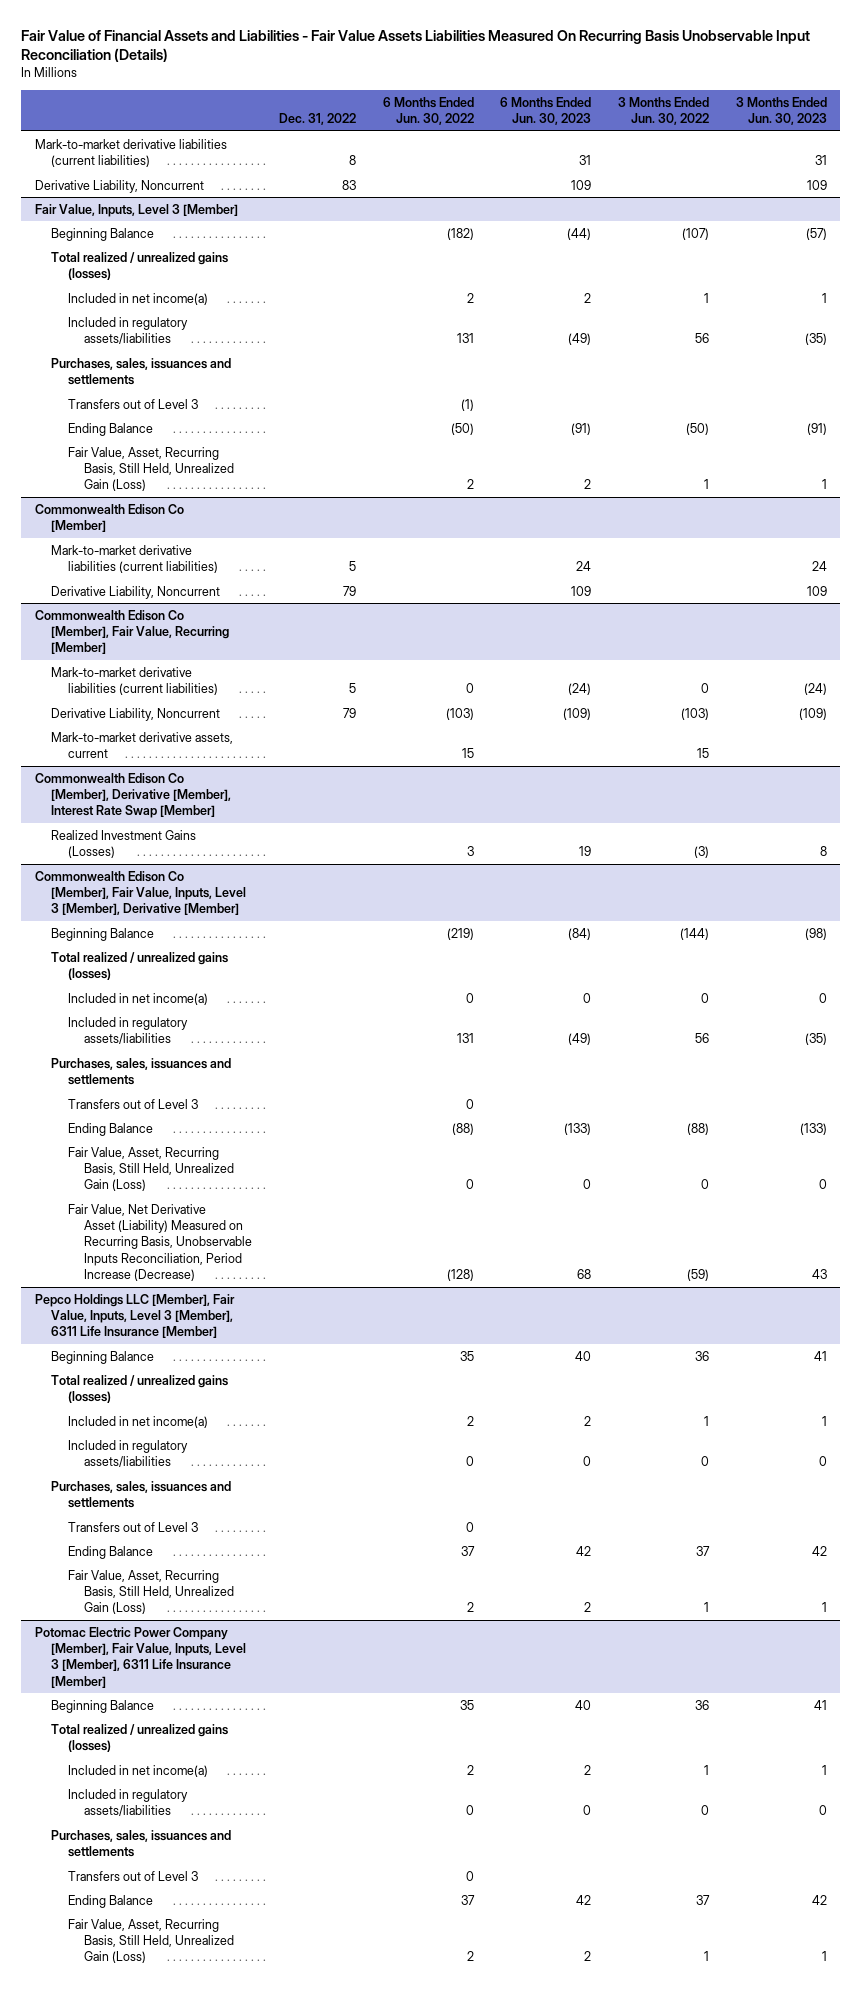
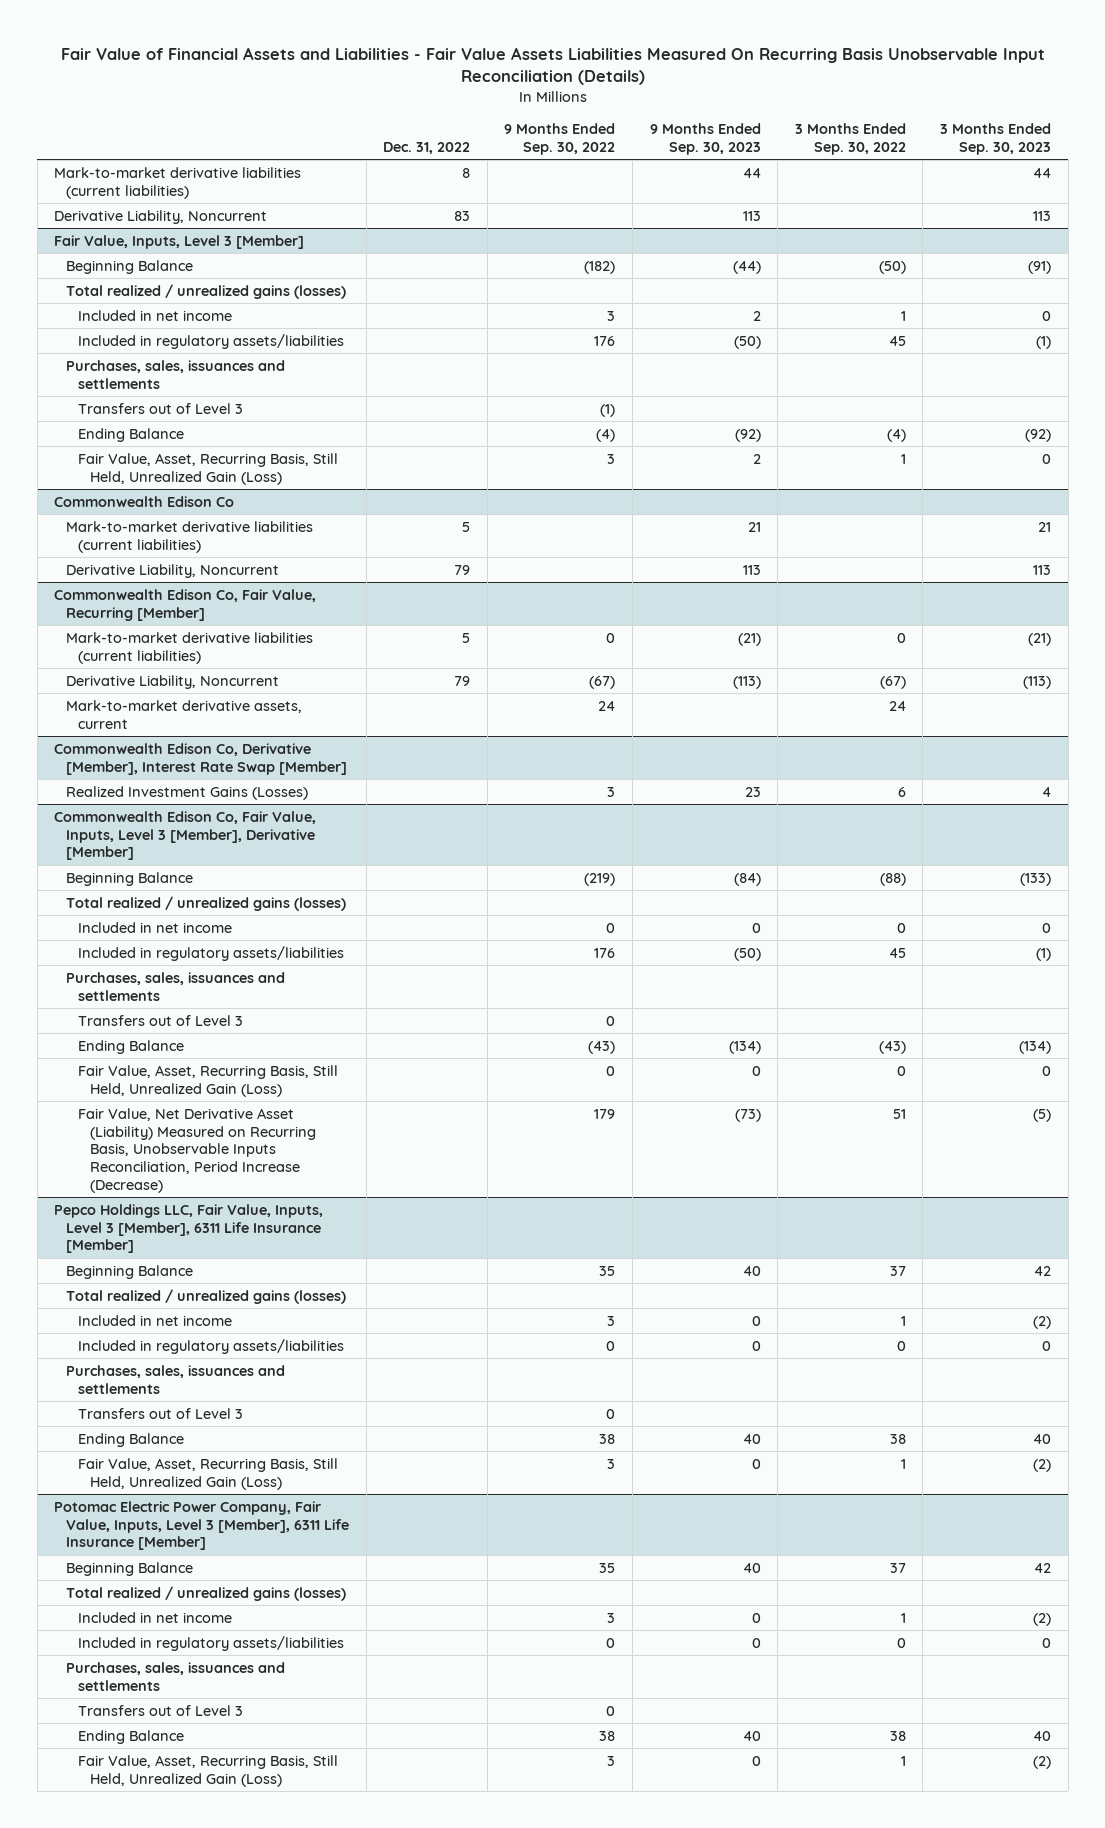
- | Dec. 31, 2022 | 6 Months Ended Jun. 30, 2022 | 6 Months Ended Jun. 30, 2023 | 3 Months Ended Jun. 30, 2022 | 3 Months Ended Jun. 30, 2023
+ | Dec. 31, 2022 | 9 Months Ended Sep. 30, 2022 | 9 Months Ended Sep. 30, 2023 | 3 Months Ended Sep. 30, 2022 | 3 Months Ended Sep. 30, 2023
@ Fair Value, Inputs, Level 3 [Member]
- Included in net income(a) | | 2 | 2 | 1 | 1
+ Included in net income | | 3 | 2 | 1 | 0
- Commonwealth Edison Co [Member]
+ Commonwealth Edison Co
- Commonwealth Edison Co [Member], Fair Value, Recurring [Member]
+ Commonwealth Edison Co, Fair Value, Recurring [Member]
- Commonwealth Edison Co [Member], Derivative [Member], Interest Rate Swap [Member]
+ Commonwealth Edison Co, Derivative [Member], Interest Rate Swap [Member]
- Commonwealth Edison Co [Member], Fair Value, Inputs, Level 3 [Member], Derivative [Member]
+ Commonwealth Edison Co, Fair Value, Inputs, Level 3 [Member], Derivative [Member]
- Included in net income(a) | | 0 | 0 | 0 | 0
+ Included in net income | | 0 | 0 | 0 | 0
- Pepco Holdings LLC [Member], Fair Value, Inputs, Level 3 [Member], 6311 Life Insurance [Member]
+ Pepco Holdings LLC, Fair Value, Inputs, Level 3 [Member], 6311 Life Insurance [Member]
- Included in net income(a) | | 2 | 2 | 1 | 1
+ Included in net income | | 3 | 0 | 1 | (2)
- Potomac Electric Power Company [Member], Fair Value, Inputs, Level 3 [Member], 6311 Life Insurance [Member]
+ Potomac Electric Power Company, Fair Value, Inputs, Level 3 [Member], 6311 Life Insurance [Member]
- Included in net income(a) | | 2 | 2 | 1 | 1
+ Included in net income | | 3 | 0 | 1 | (2)

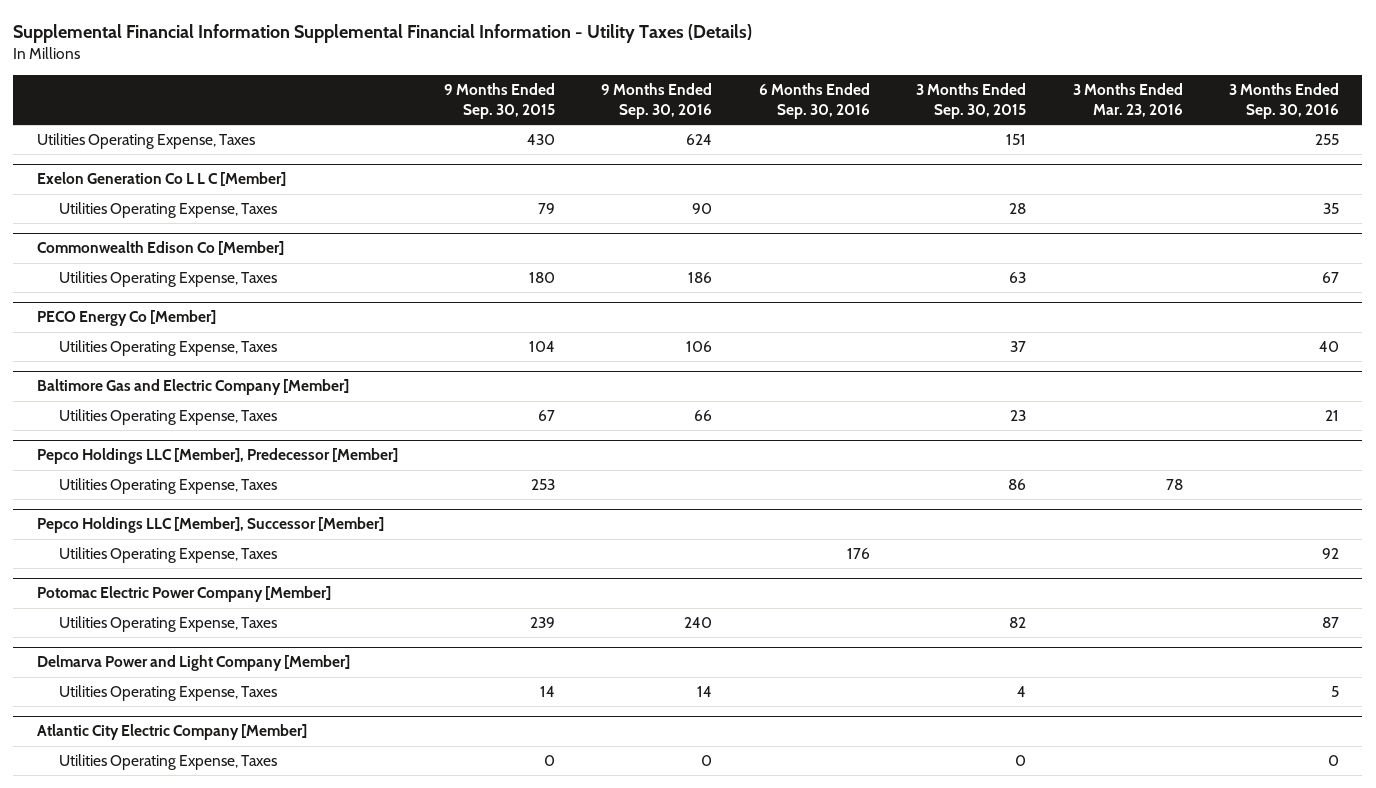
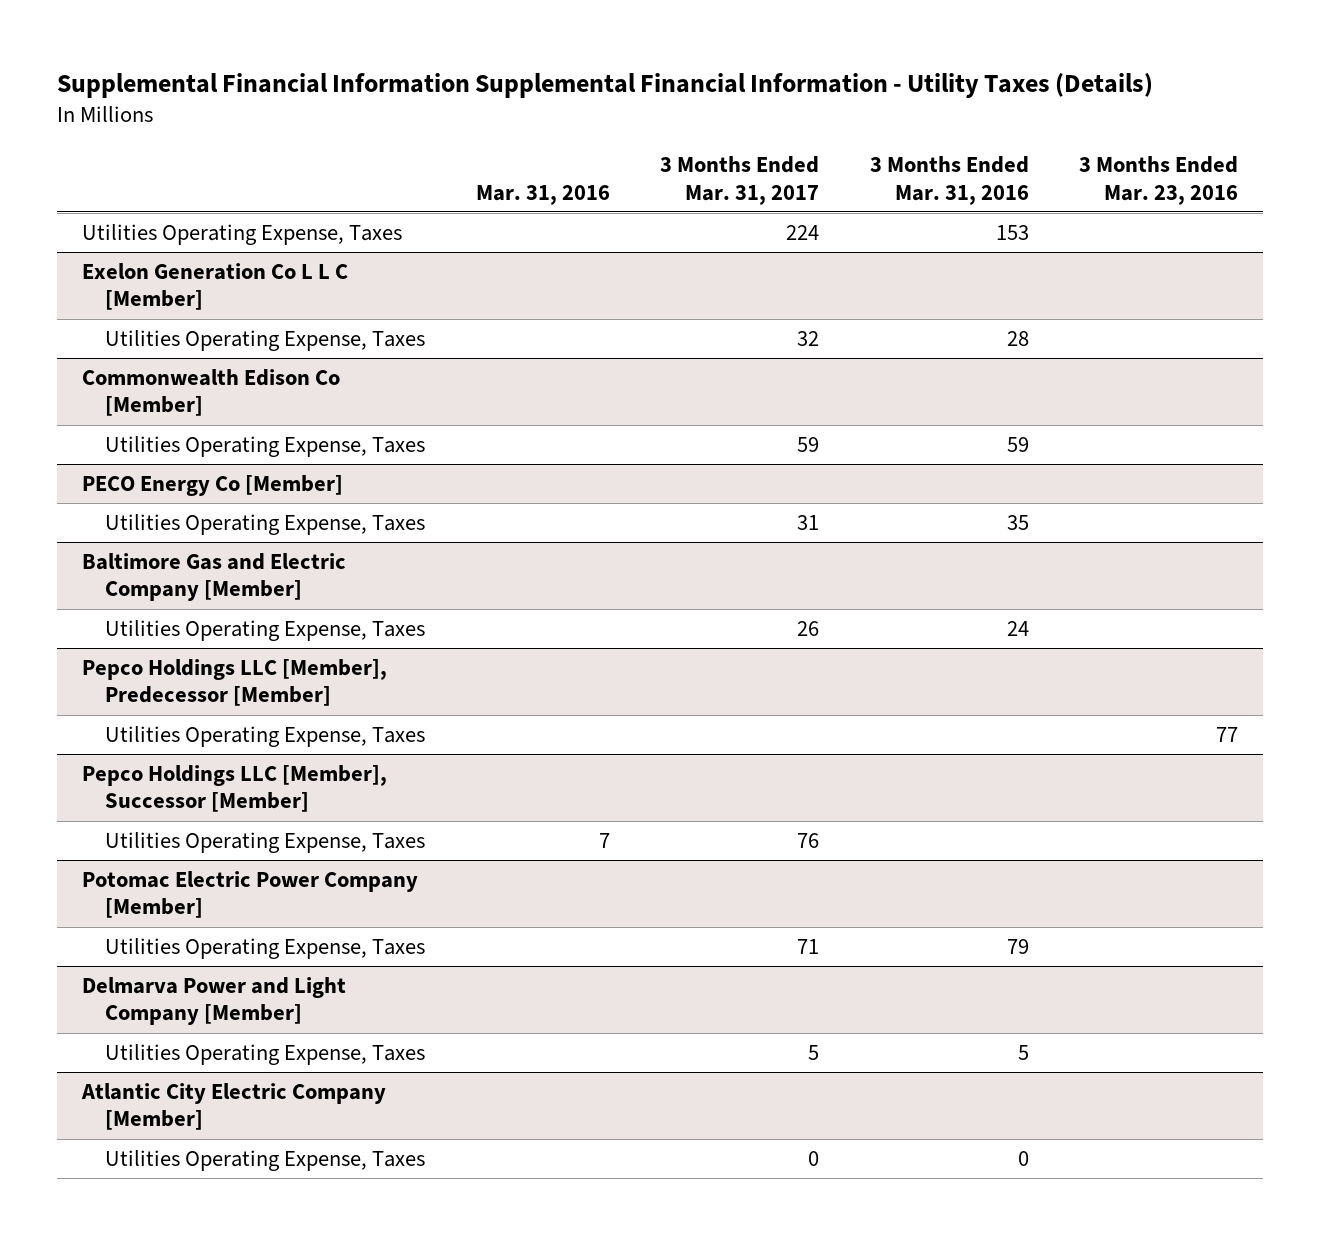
- | 9 Months Ended Sep. 30, 2015 | 9 Months Ended Sep. 30, 2016 | 6 Months Ended Sep. 30, 2016 | 3 Months Ended Sep. 30, 2015 | 3 Months Ended Mar. 23, 2016 | 3 Months Ended Sep. 30, 2016
+ | Mar. 31, 2016 | 3 Months Ended Mar. 31, 2017 | 3 Months Ended Mar. 31, 2016 | 3 Months Ended Mar. 23, 2016
@ Pepco Holdings LLC [Member], Predecessor [Member]
- Utilities Operating Expense, Taxes | 253 | | | 86 | 78 |
+ Utilities Operating Expense, Taxes | | | | 77

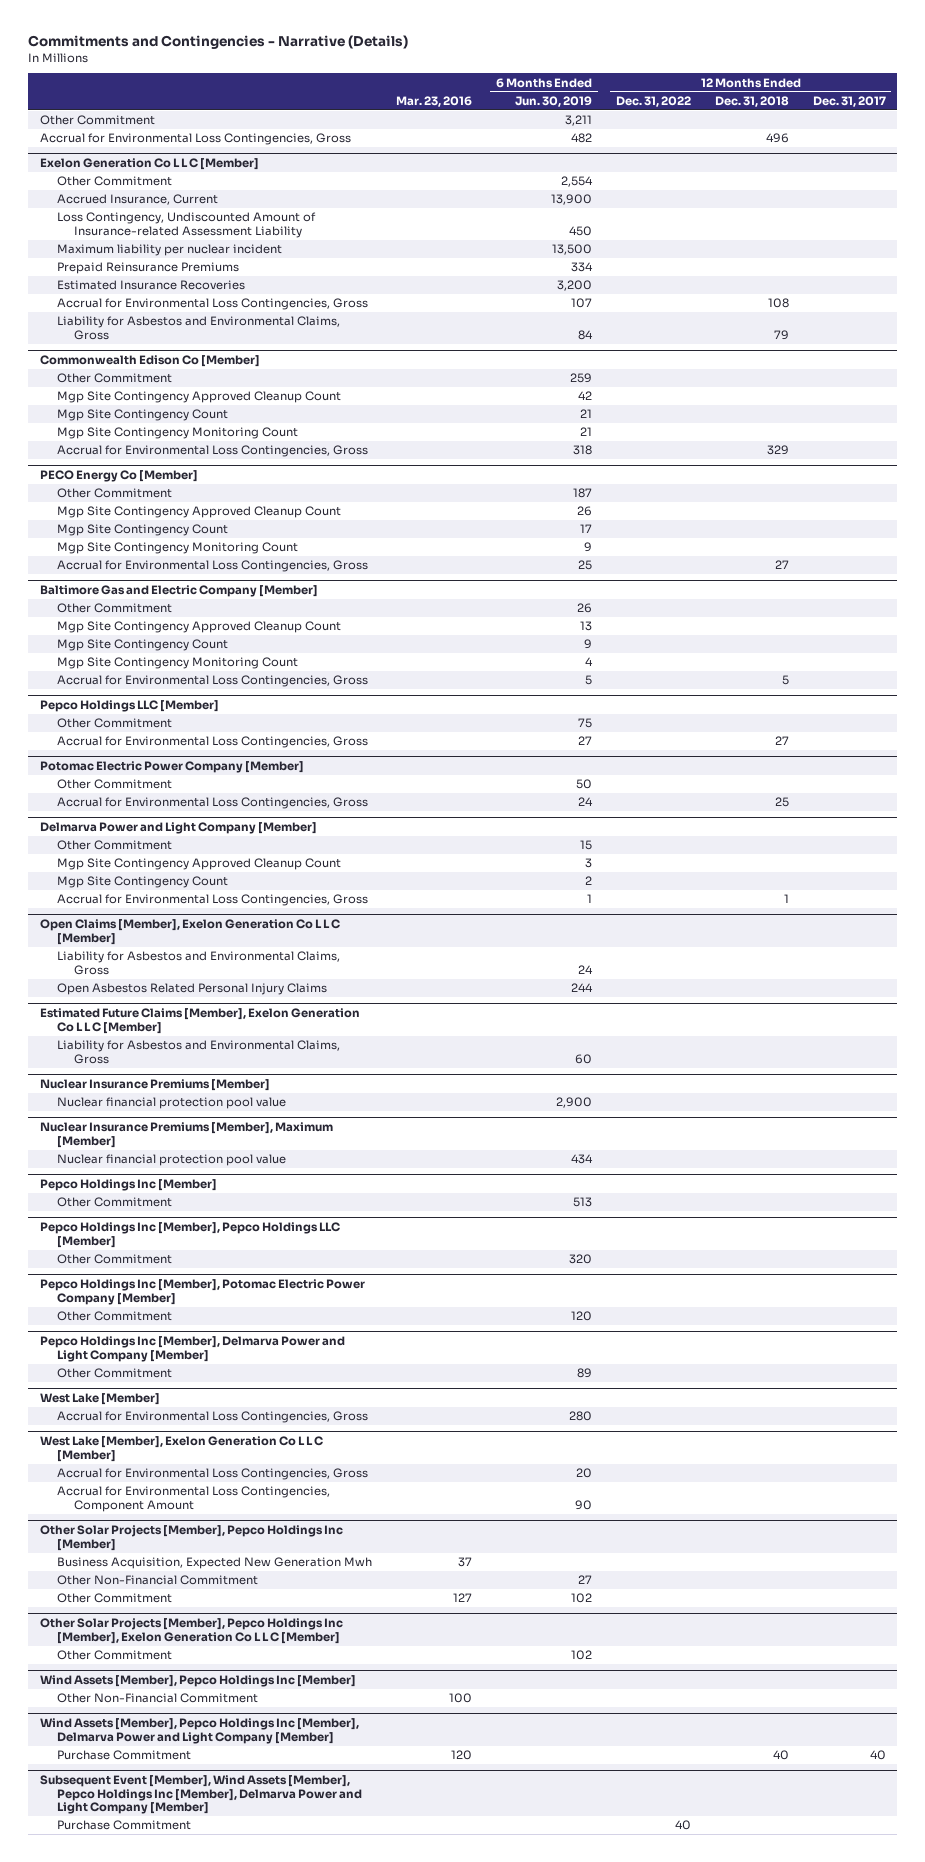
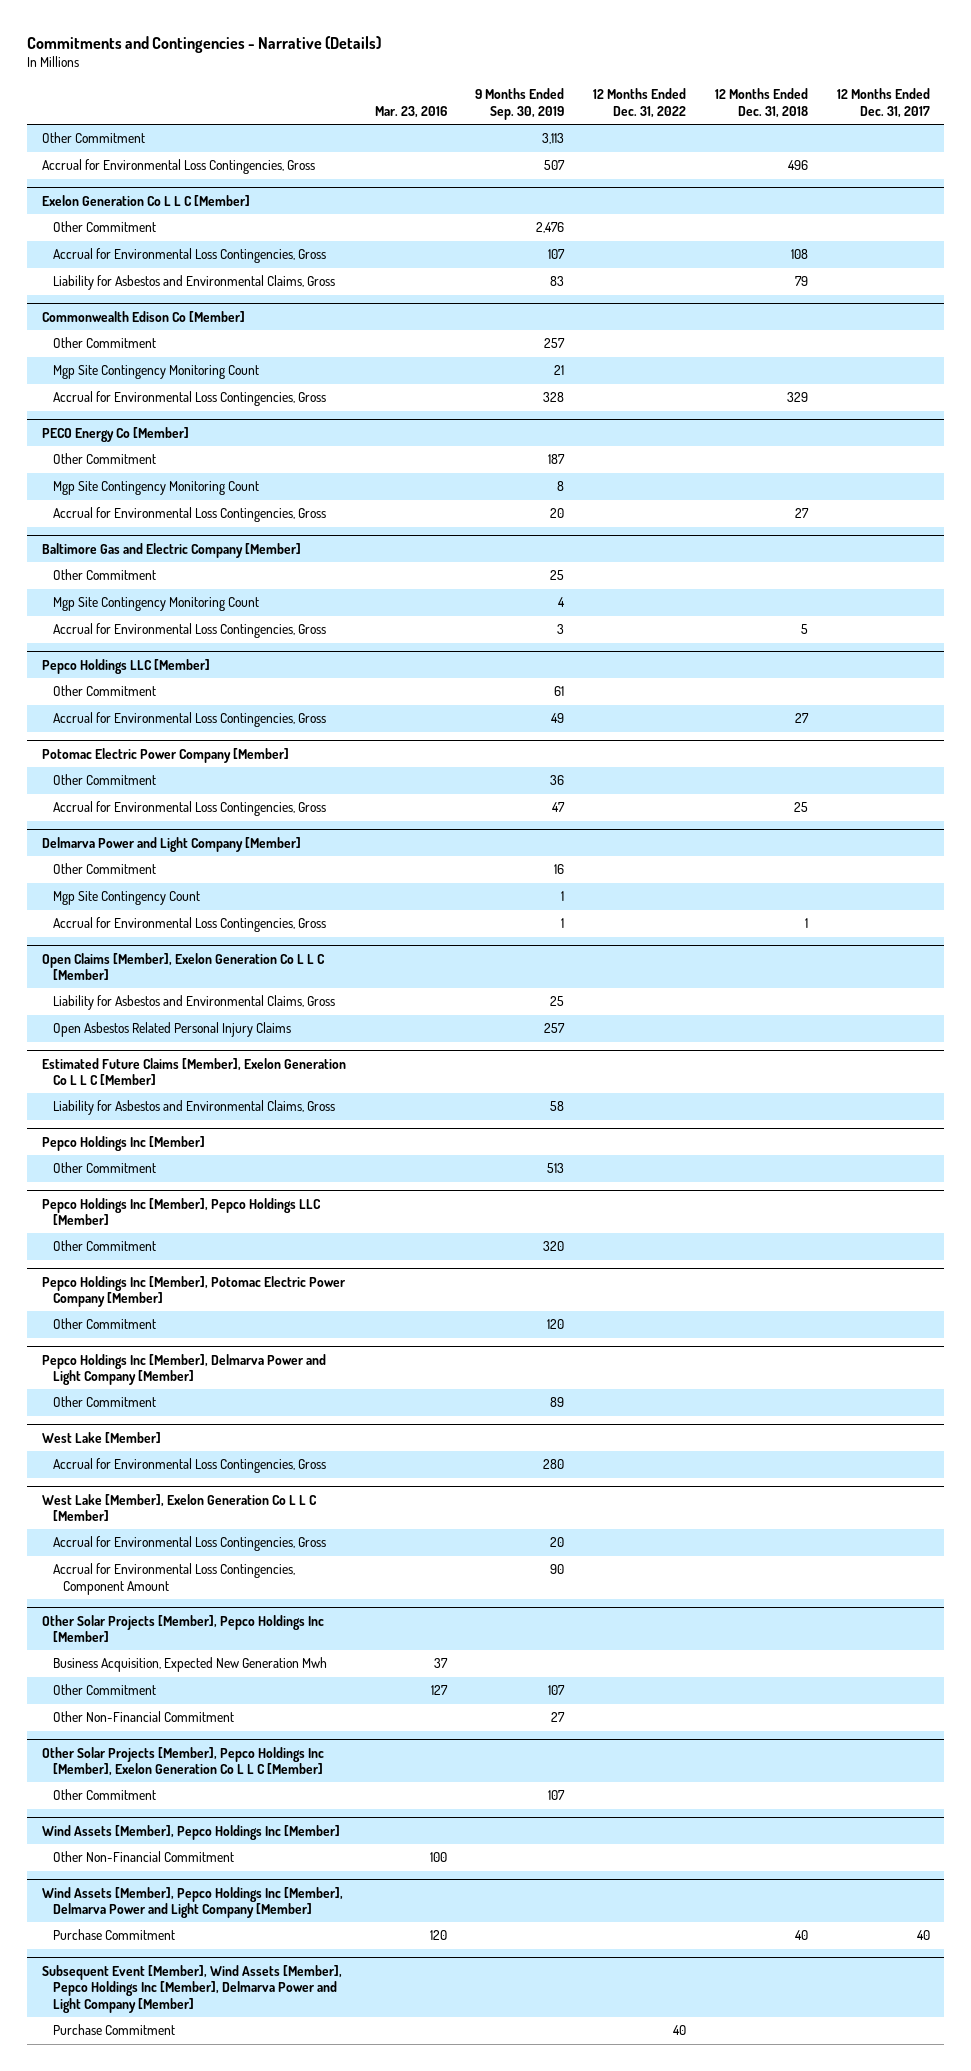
- | Mar. 23, 2016 | 6 Months Ended Jun. 30, 2019 | 12 Months Ended Dec. 31, 2022 | 12 Months Ended Dec. 31, 2018 | 12 Months Ended Dec. 31, 2017
+ | Mar. 23, 2016 | 9 Months Ended Sep. 30, 2019 | 12 Months Ended Dec. 31, 2022 | 12 Months Ended Dec. 31, 2018 | 12 Months Ended Dec. 31, 2017
@ Exelon Generation Co L L C [Member]
- Accrued Insurance, Current | | 13,900 | | |
- Loss Contingency, Undiscounted Amount of Insurance-related Assessment Liability | | 450 | | |
- Maximum liability per nuclear incident | | 13,500 | | |
- Prepaid Reinsurance Premiums | | 334 | | |
- Estimated Insurance Recoveries | | 3,200 | | |
@ Commonwealth Edison Co [Member]
- Mgp Site Contingency Approved Cleanup Count | | 42 | | |
- Mgp Site Contingency Count | | 21 | | |
@ PECO Energy Co [Member]
- Mgp Site Contingency Approved Cleanup Count | | 26 | | |
- Mgp Site Contingency Count | | 17 | | |
@ Baltimore Gas and Electric Company [Member]
- Mgp Site Contingency Approved Cleanup Count | | 13 | | |
- Mgp Site Contingency Count | | 9 | | |
@ Delmarva Power and Light Company [Member]
- Mgp Site Contingency Approved Cleanup Count | | 3 | | |
- Nuclear Insurance Premiums [Member]
- Nuclear financial protection pool value | | 2,900 | | |
- Nuclear Insurance Premiums [Member], Maximum [Member]
- Nuclear financial protection pool value | | 434 | | |
@ Other Solar Projects [Member], Pepco Holdings Inc [Member]
moved down: Other Non-Financial Commitment | | 27 | | |

